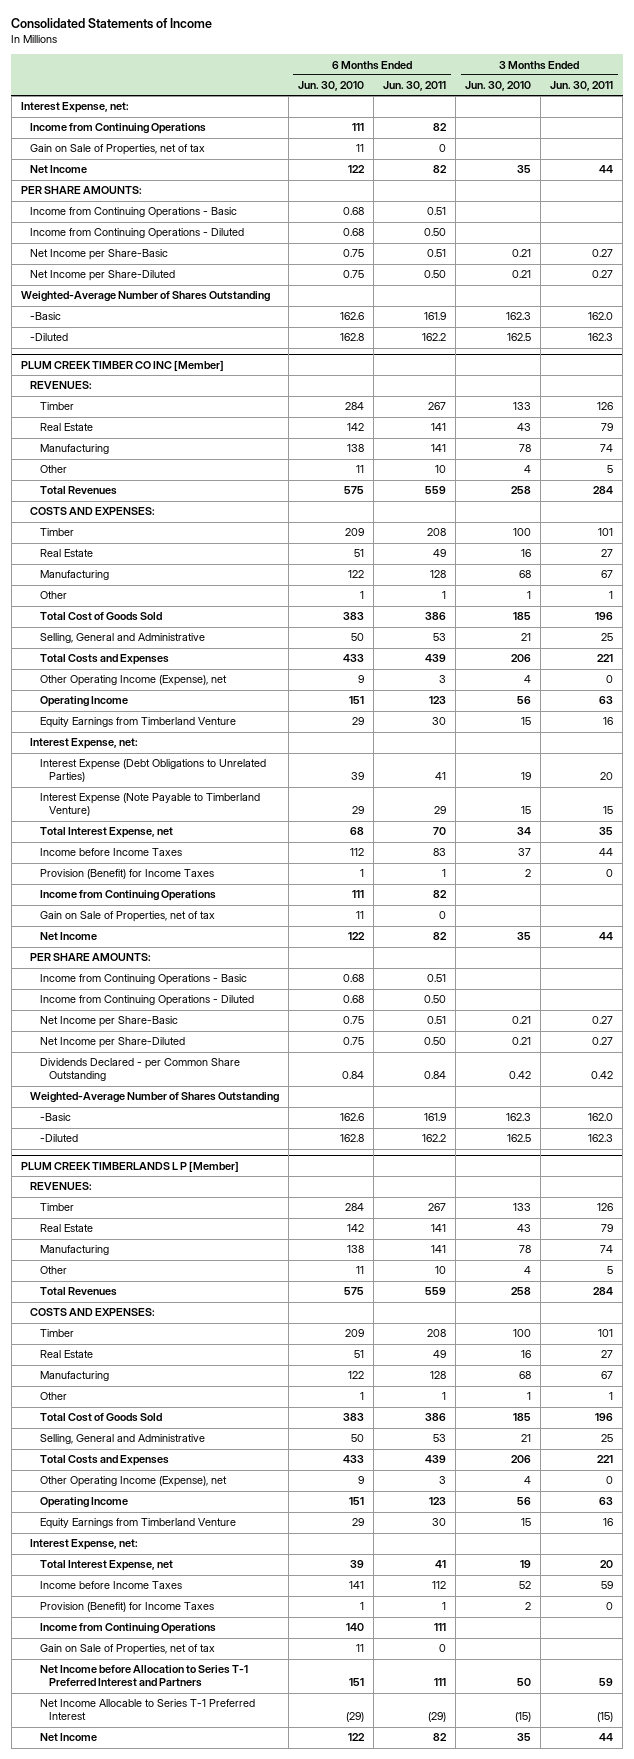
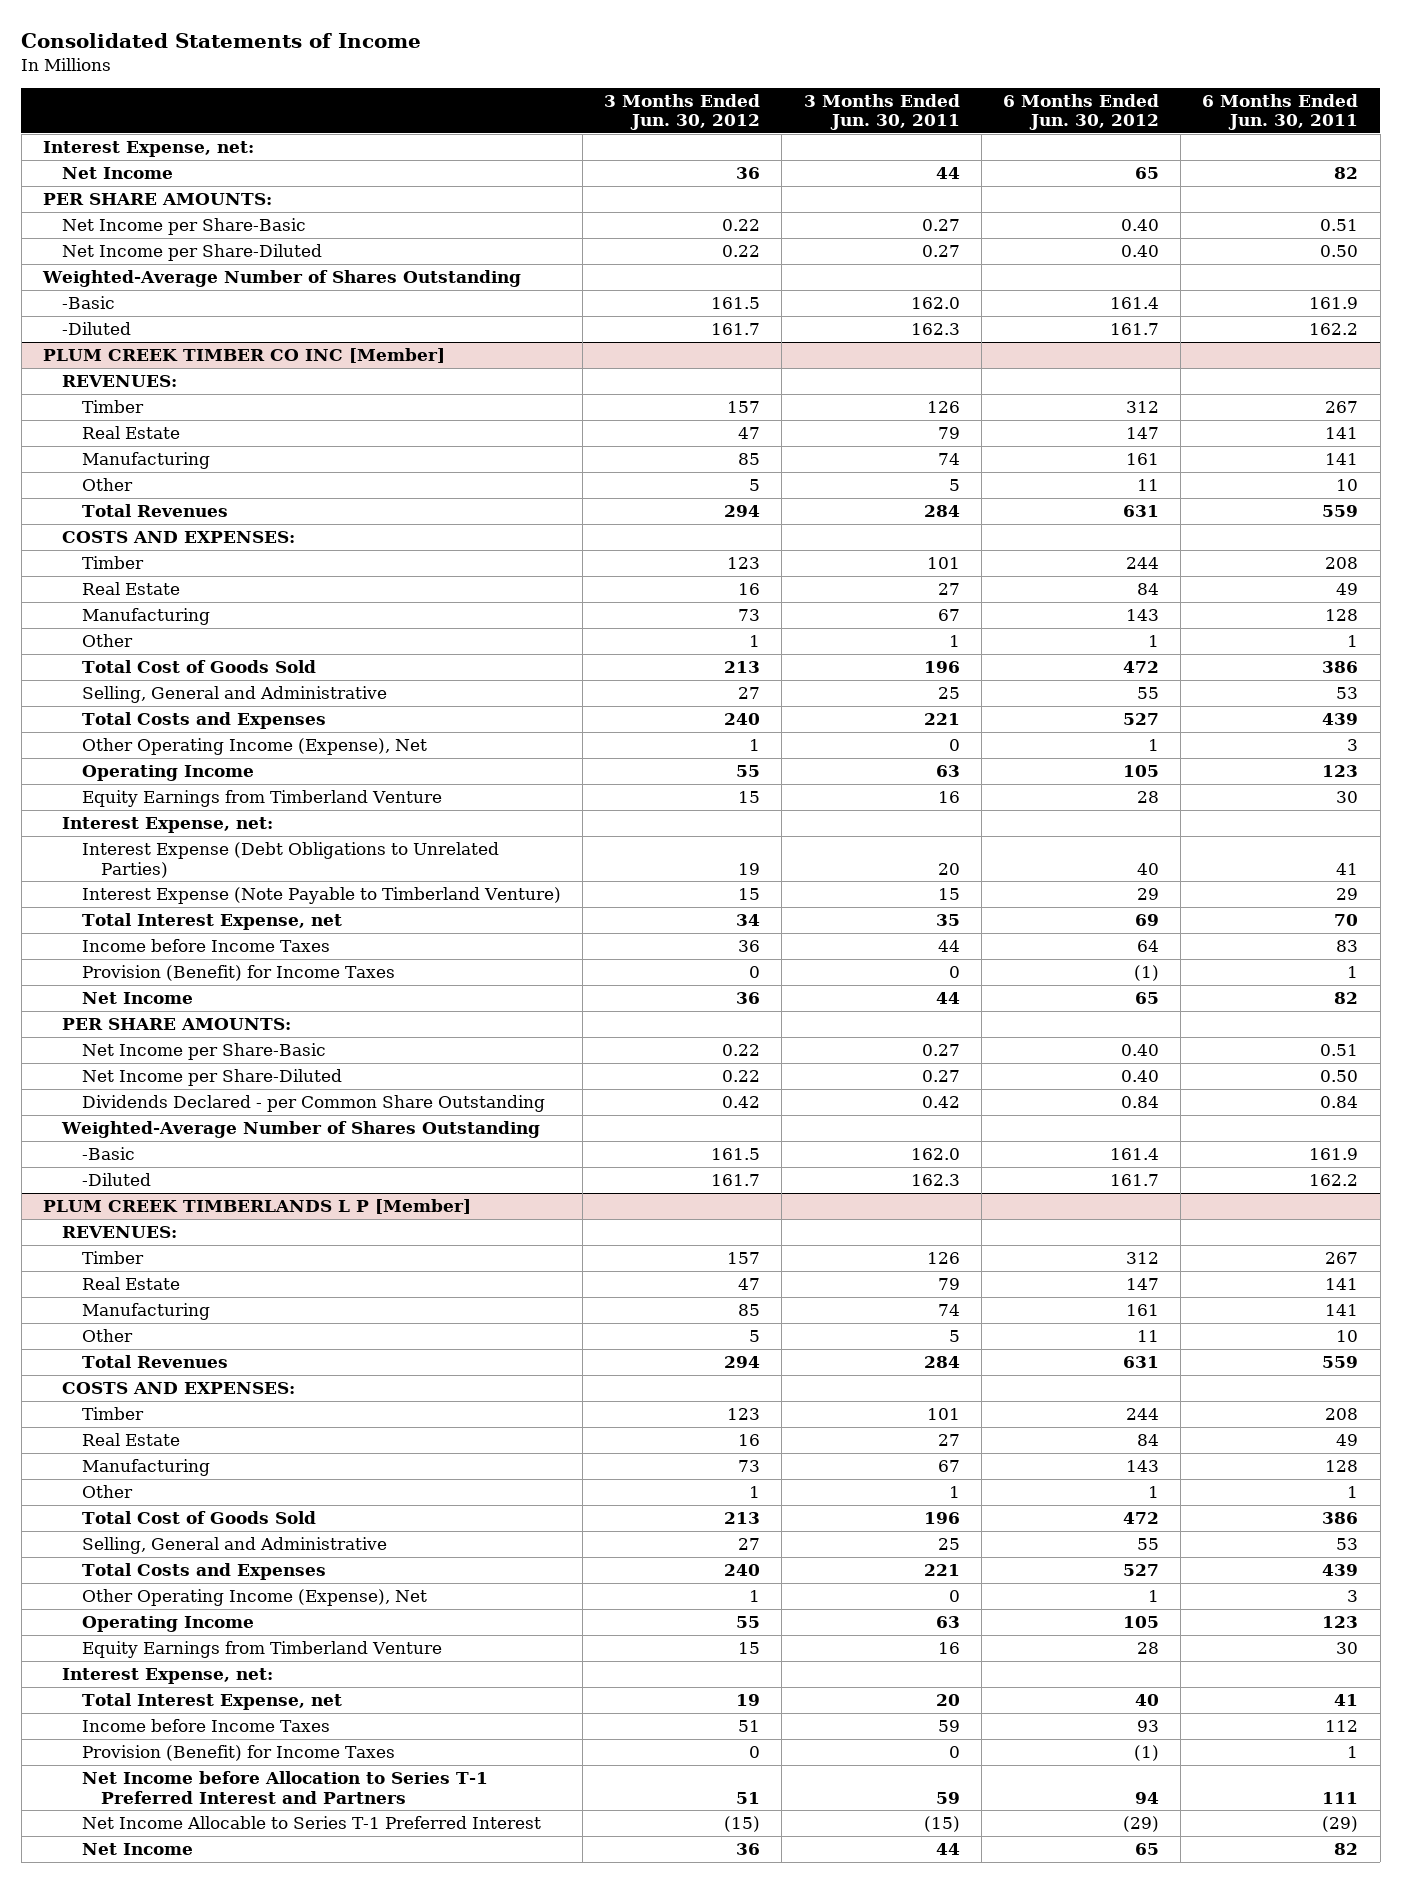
- | 6 Months Ended Jun. 30, 2010 | 6 Months Ended Jun. 30, 2011 | 3 Months Ended Jun. 30, 2010 | 3 Months Ended Jun. 30, 2011
+ | 3 Months Ended Jun. 30, 2012 | 3 Months Ended Jun. 30, 2011 | 6 Months Ended Jun. 30, 2012 | 6 Months Ended Jun. 30, 2011
- Income from Continuing Operations | 111 | 82 | |
- Gain on Sale of Properties, net of tax | 11 | 0 | |
- Income from Continuing Operations - Basic | 0.68 | 0.51 | |
- Income from Continuing Operations - Diluted | 0.68 | 0.50 | |
@ PLUM CREEK TIMBER CO INC [Member]
- Other Operating Income (Expense), net | 9 | 3 | 4 | 0
+ Other Operating Income (Expense), Net | 1 | 0 | 1 | 3
- Income from Continuing Operations | 111 | 82 | |
- Gain on Sale of Properties, net of tax | 11 | 0 | |
- Income from Continuing Operations - Basic | 0.68 | 0.51 | |
- Income from Continuing Operations - Diluted | 0.68 | 0.50 | |
@ PLUM CREEK TIMBERLANDS L P [Member]
- Other Operating Income (Expense), net | 9 | 3 | 4 | 0
+ Other Operating Income (Expense), Net | 1 | 0 | 1 | 3
- Income from Continuing Operations | 140 | 111 | |
- Gain on Sale of Properties, net of tax | 11 | 0 | |

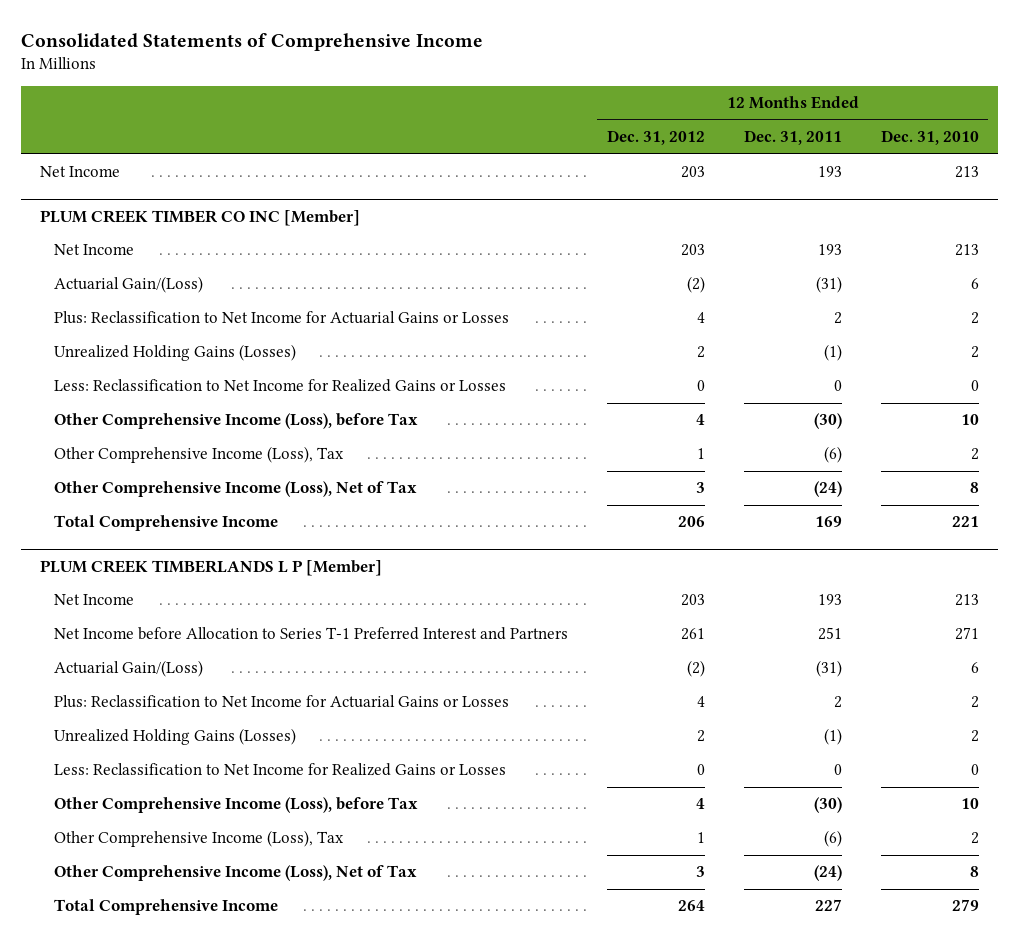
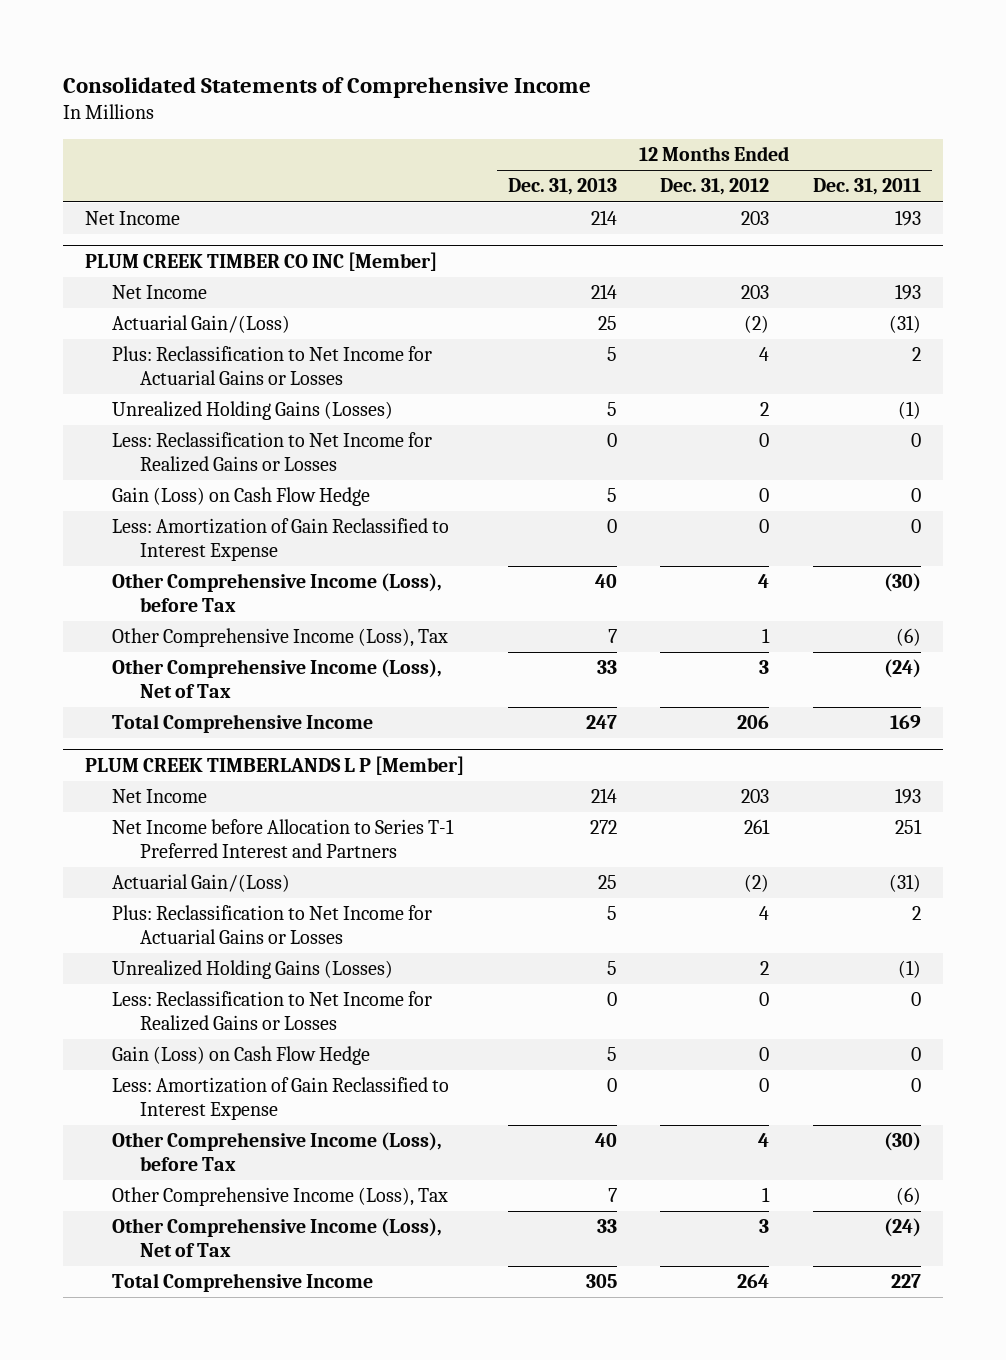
- | 12 Months Ended Dec. 31, 2012 | 12 Months Ended Dec. 31, 2011 | 12 Months Ended Dec. 31, 2010
+ | 12 Months Ended Dec. 31, 2013 | 12 Months Ended Dec. 31, 2012 | 12 Months Ended Dec. 31, 2011
@ PLUM CREEK TIMBER CO INC [Member]
+ Gain (Loss) on Cash Flow Hedge | 5 | 0 | 0
+ Less: Amortization of Gain Reclassified to Interest Expense | 0 | 0 | 0
@ PLUM CREEK TIMBERLANDS L P [Member]
+ Gain (Loss) on Cash Flow Hedge | 5 | 0 | 0
+ Less: Amortization of Gain Reclassified to Interest Expense | 0 | 0 | 0

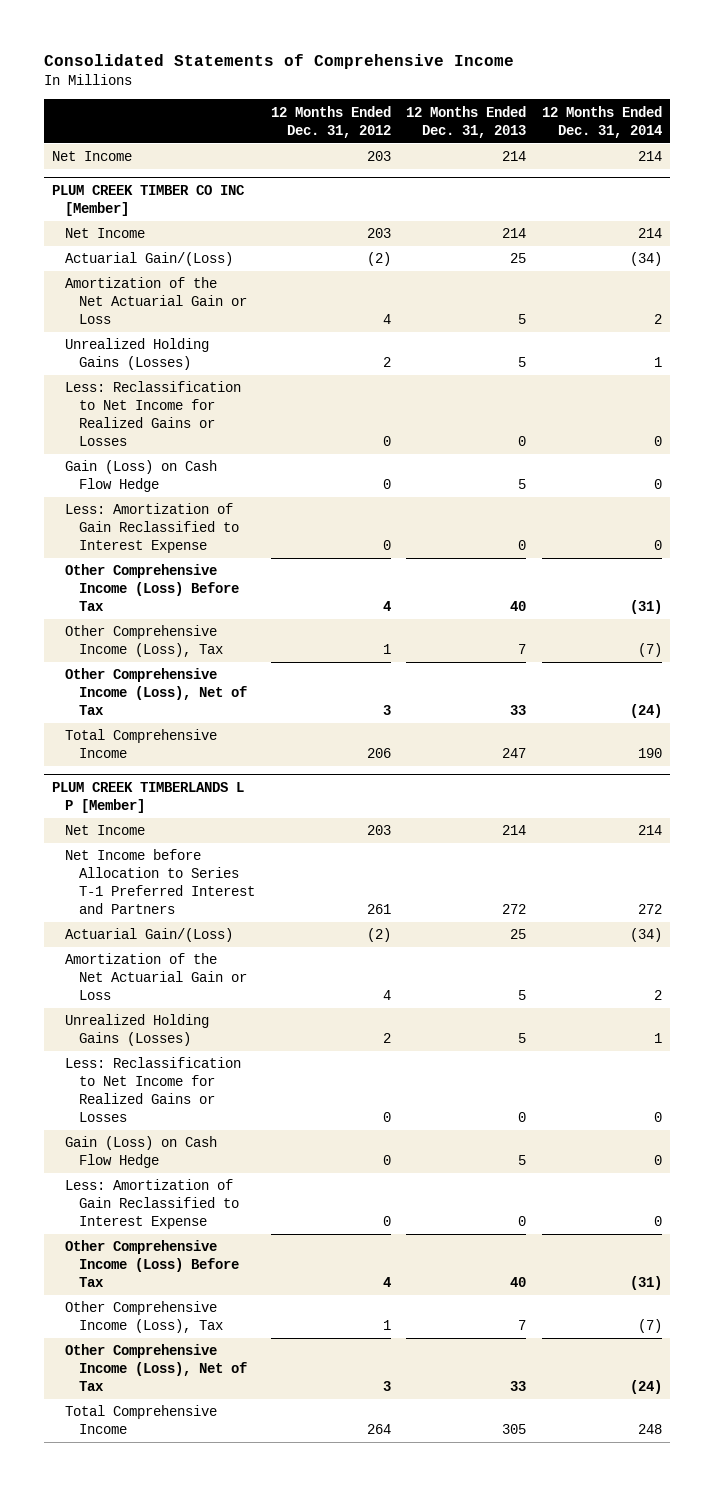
- | 12 Months Ended Dec. 31, 2013 | 12 Months Ended Dec. 31, 2012 | 12 Months Ended Dec. 31, 2011
+ | 12 Months Ended Dec. 31, 2012 | 12 Months Ended Dec. 31, 2013 | 12 Months Ended Dec. 31, 2014
@ PLUM CREEK TIMBER CO INC [Member]
- Plus: Reclassification to Net Income for Actuarial Gains or Losses | 5 | 4 | 2
+ Amortization of the Net Actuarial Gain or Loss | 4 | 5 | 2
- Other Comprehensive Income (Loss), before Tax | 40 | 4 | (30)
+ Other Comprehensive Income (Loss) Before Tax | 4 | 40 | (31)
@ PLUM CREEK TIMBERLANDS L P [Member]
- Plus: Reclassification to Net Income for Actuarial Gains or Losses | 5 | 4 | 2
+ Amortization of the Net Actuarial Gain or Loss | 4 | 5 | 2
- Other Comprehensive Income (Loss), before Tax | 40 | 4 | (30)
+ Other Comprehensive Income (Loss) Before Tax | 4 | 40 | (31)

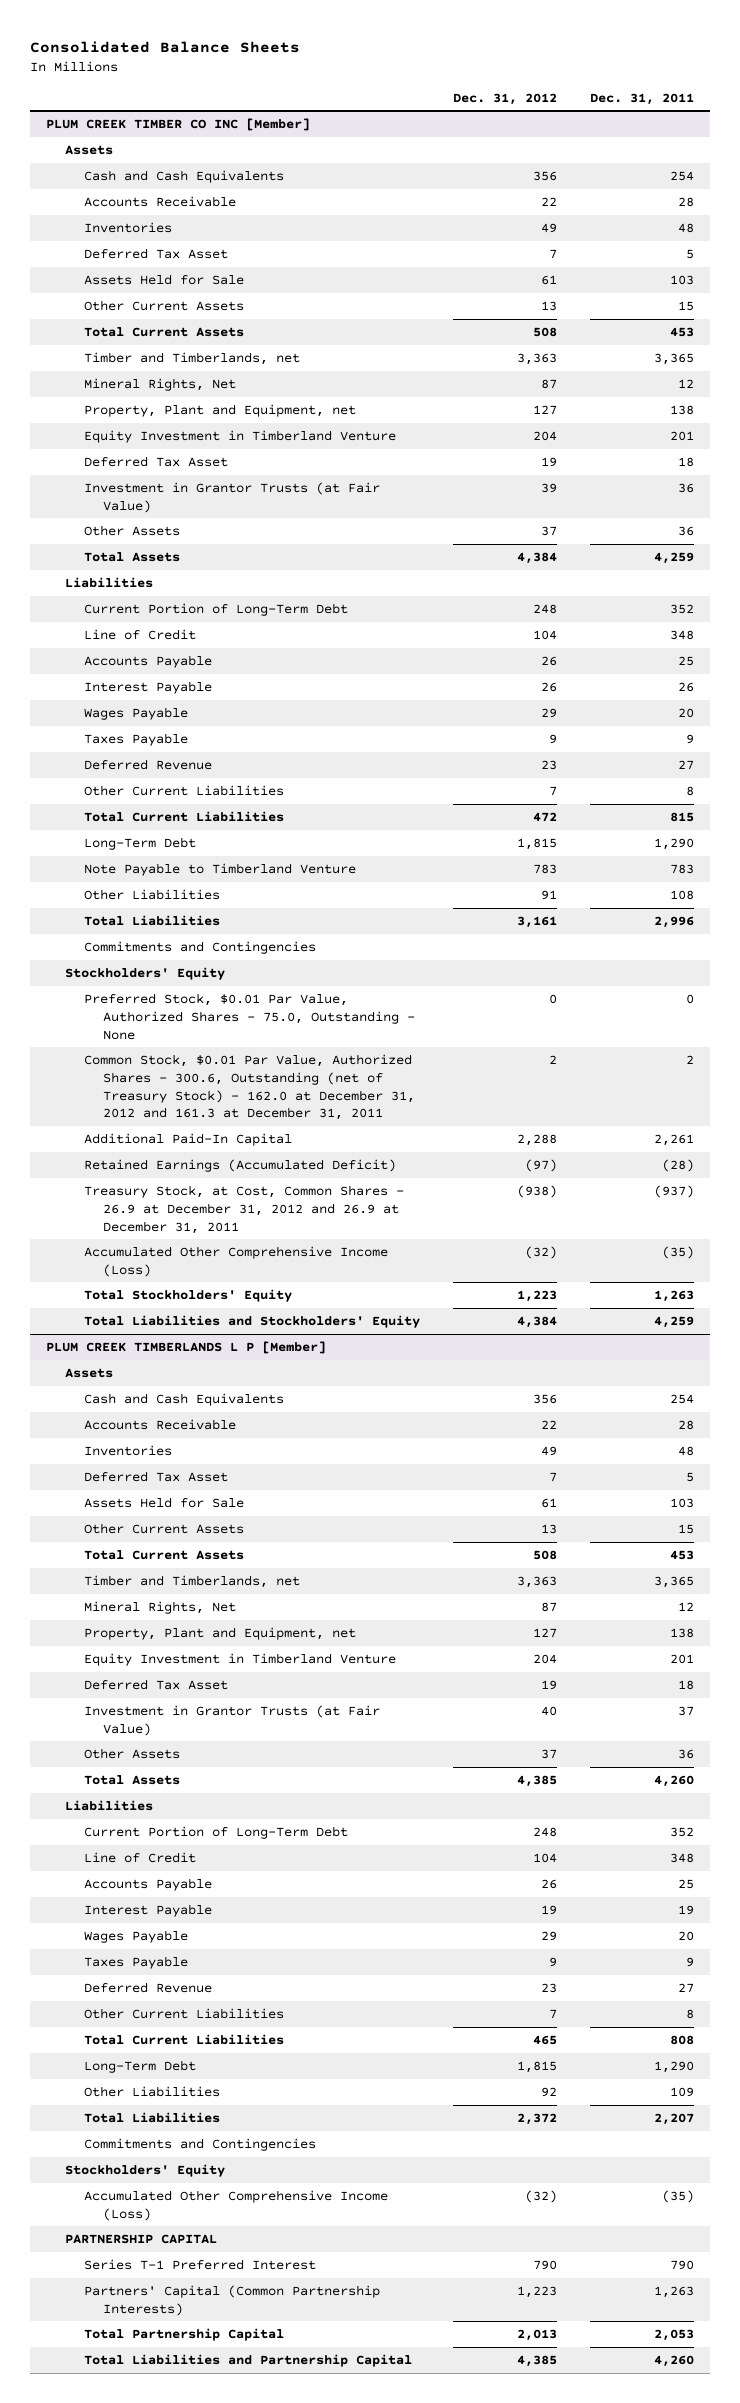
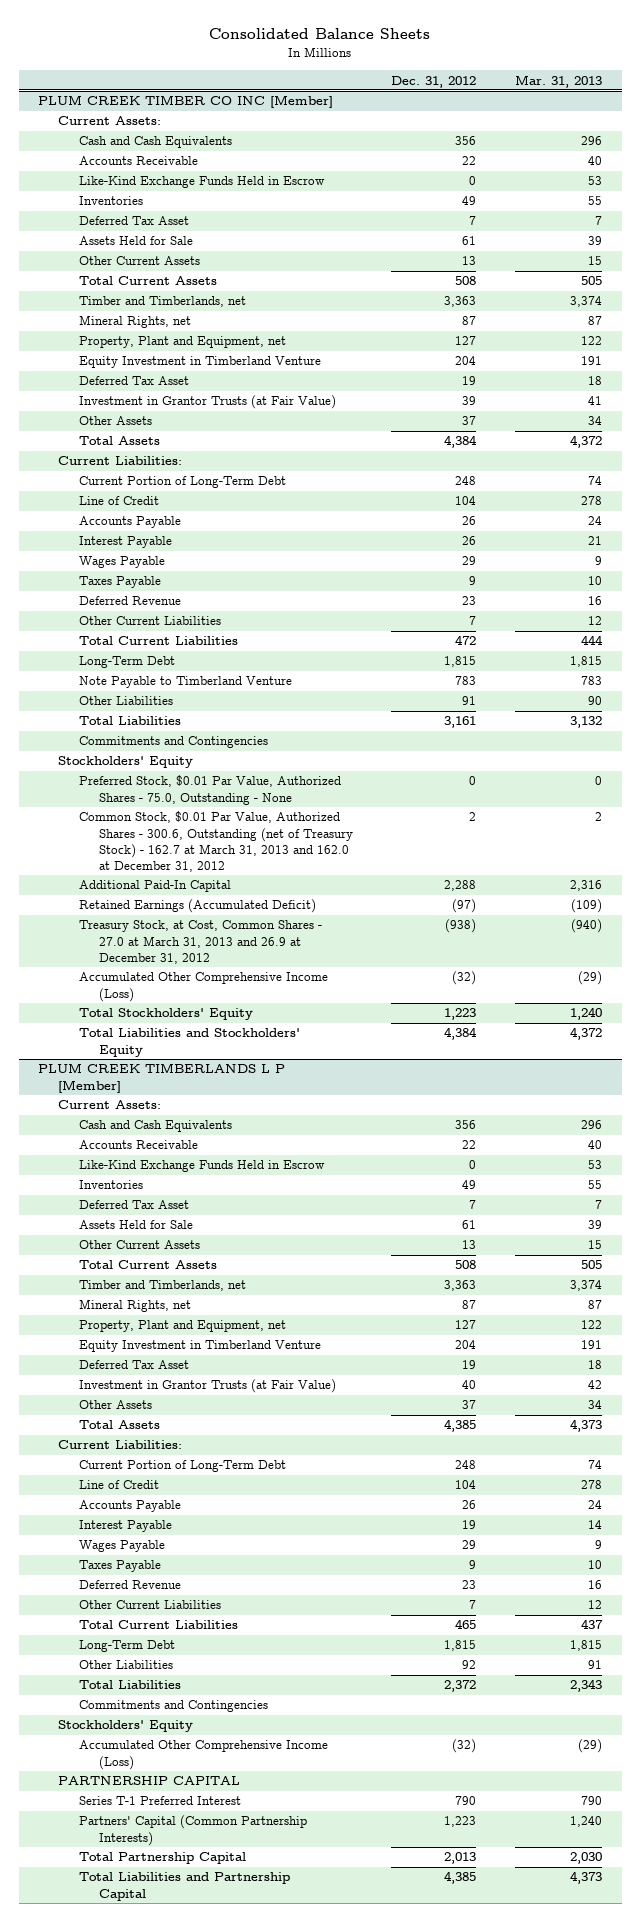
- | Dec. 31, 2012 | Dec. 31, 2011
+ | Dec. 31, 2012 | Mar. 31, 2013
@ PLUM CREEK TIMBER CO INC [Member]
- Assets
+ Current Assets:
+ Like-Kind Exchange Funds Held in Escrow | 0 | 53
- Mineral Rights, Net | 87 | 12
+ Mineral Rights, net | 87 | 87
- Liabilities
+ Current Liabilities:
- Common Stock, $0.01 Par Value, Authorized Shares - 300.6, Outstanding (net of Treasury Stock) - 162.0 at December 31, 2012 and 161.3 at December 31, 2011 | 2 | 2
+ Common Stock, $0.01 Par Value, Authorized Shares - 300.6, Outstanding (net of Treasury Stock) - 162.7 at March 31, 2013 and 162.0 at December 31, 2012 | 2 | 2
- Treasury Stock, at Cost, Common Shares - 26.9 at December 31, 2012 and 26.9 at December 31, 2011 | (938) | (937)
+ Treasury Stock, at Cost, Common Shares - 27.0 at March 31, 2013 and 26.9 at December 31, 2012 | (938) | (940)
@ PLUM CREEK TIMBERLANDS L P [Member]
- Assets
+ Current Assets:
+ Like-Kind Exchange Funds Held in Escrow | 0 | 53
- Mineral Rights, Net | 87 | 12
+ Mineral Rights, net | 87 | 87
- Liabilities
+ Current Liabilities:

